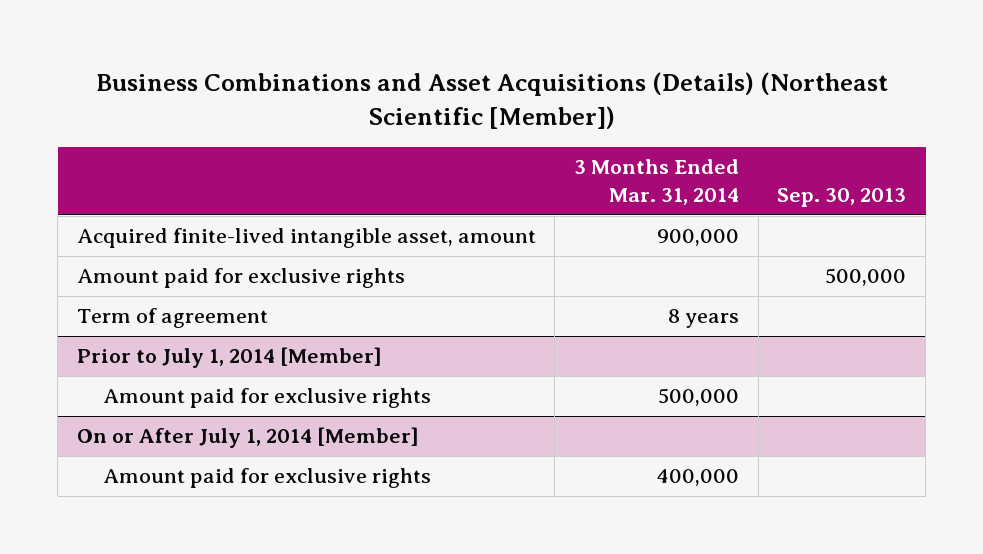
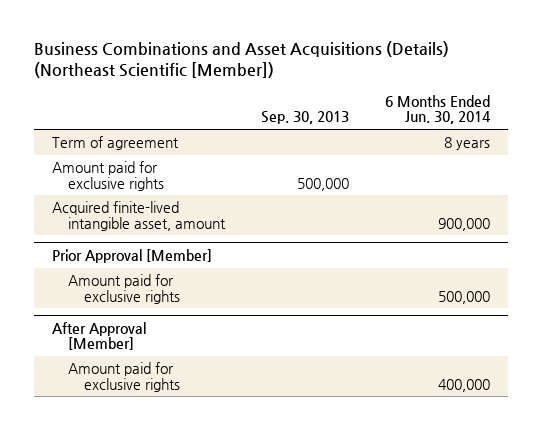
- | 3 Months Ended Mar. 31, 2014 | Sep. 30, 2013
+ | Sep. 30, 2013 | 6 Months Ended Jun. 30, 2014
- Prior to July 1, 2014 [Member]
- Amount paid for exclusive rights | 500,000 |
- On or After July 1, 2014 [Member]
- Amount paid for exclusive rights | 400,000 |
moved down: Amount paid for exclusive rights | 500,000 |
moved down: Acquired finite-lived intangible asset, amount | | 900,000
+ Prior Approval [Member]
+ Amount paid for exclusive rights | | 500,000
+ After Approval [Member]
+ Amount paid for exclusive rights | | 400,000

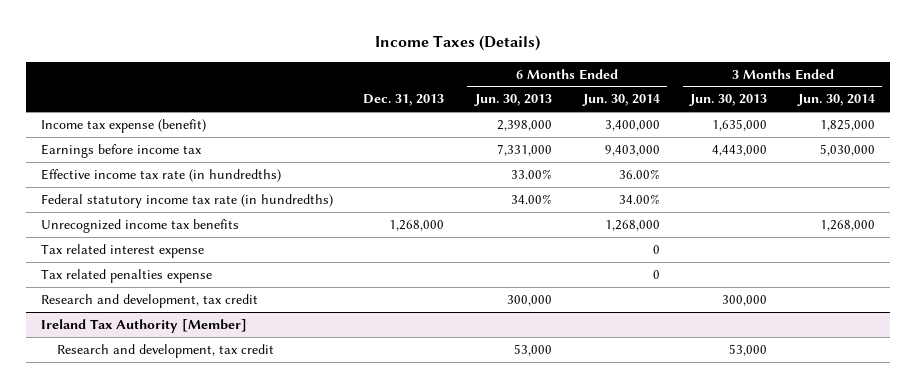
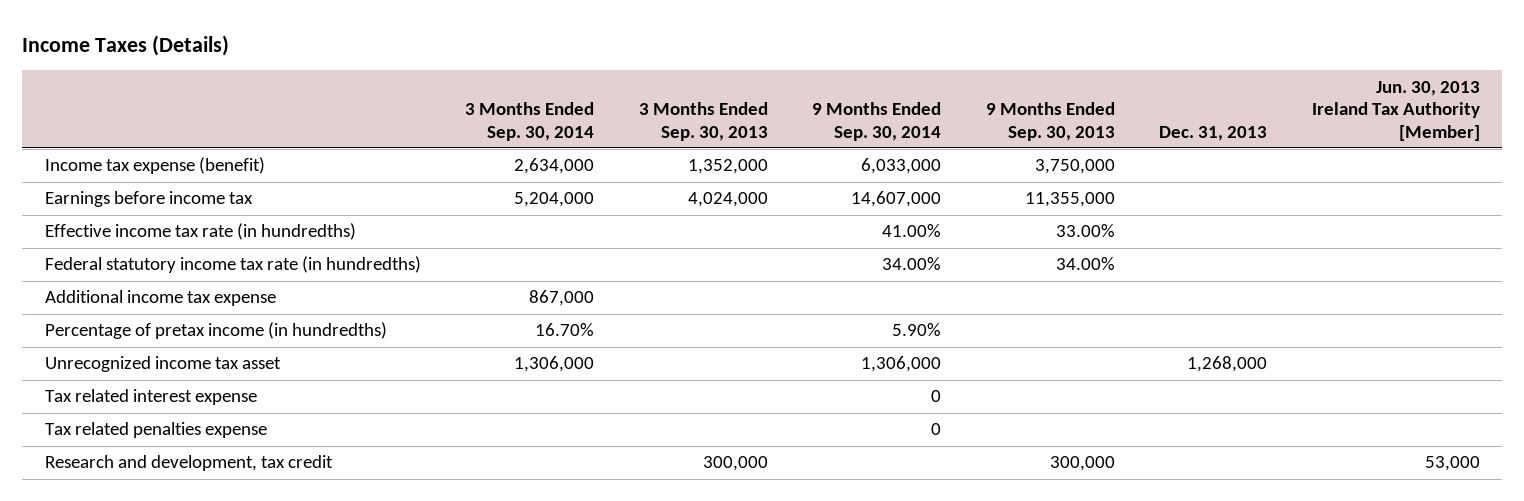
- | Dec. 31, 2013 | 6 Months Ended Jun. 30, 2013 | 6 Months Ended Jun. 30, 2014 | 3 Months Ended Jun. 30, 2013 | 3 Months Ended Jun. 30, 2014
+ | 3 Months Ended Sep. 30, 2014 | 3 Months Ended Sep. 30, 2013 | 9 Months Ended Sep. 30, 2014 | 9 Months Ended Sep. 30, 2013 | Dec. 31, 2013 | Jun. 30, 2013 Ireland Tax Authority [Member]
- Unrecognized income tax benefits | 1,268,000 | | 1,268,000 | | 1,268,000
+ Additional income tax expense | 867,000 | | | | |
+ Percentage of pretax income (in hundredths) | 16.70% | | 5.90% | | |
+ Unrecognized income tax asset | 1,306,000 | | 1,306,000 | | 1,268,000 |
- Ireland Tax Authority [Member]
- Research and development, tax credit | | 53,000 | | 53,000 |

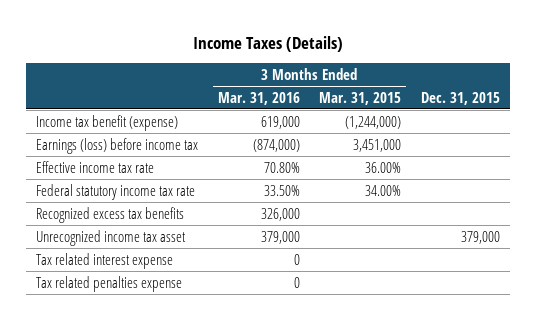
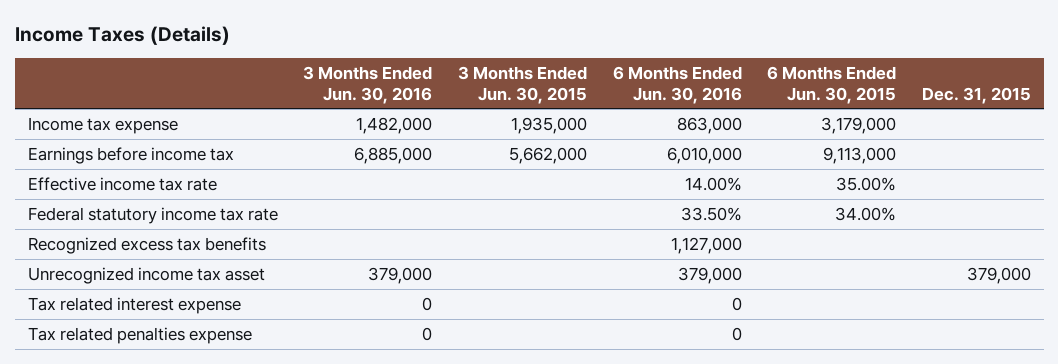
- | 3 Months Ended Mar. 31, 2016 | 3 Months Ended Mar. 31, 2015 | Dec. 31, 2015
+ | 3 Months Ended Jun. 30, 2016 | 3 Months Ended Jun. 30, 2015 | 6 Months Ended Jun. 30, 2016 | 6 Months Ended Jun. 30, 2015 | Dec. 31, 2015
- Income tax benefit (expense) | 619,000 | (1,244,000) |
- Earnings (loss) before income tax | (874,000) | 3,451,000 |
+ Income tax expense | 1,482,000 | 1,935,000 | 863,000 | 3,179,000 |
+ Earnings before income tax | 6,885,000 | 5,662,000 | 6,010,000 | 9,113,000 |

